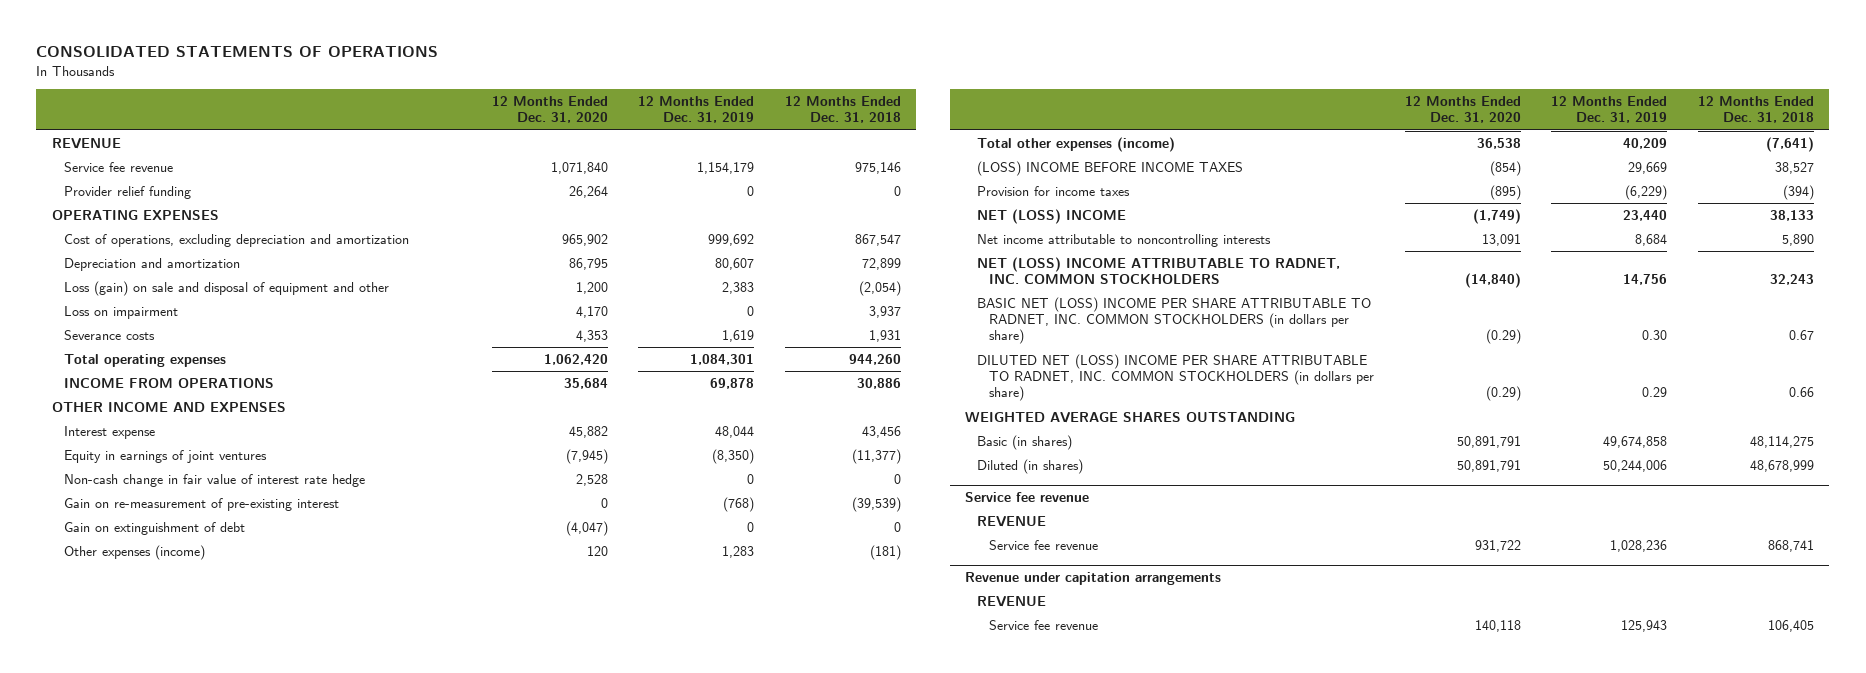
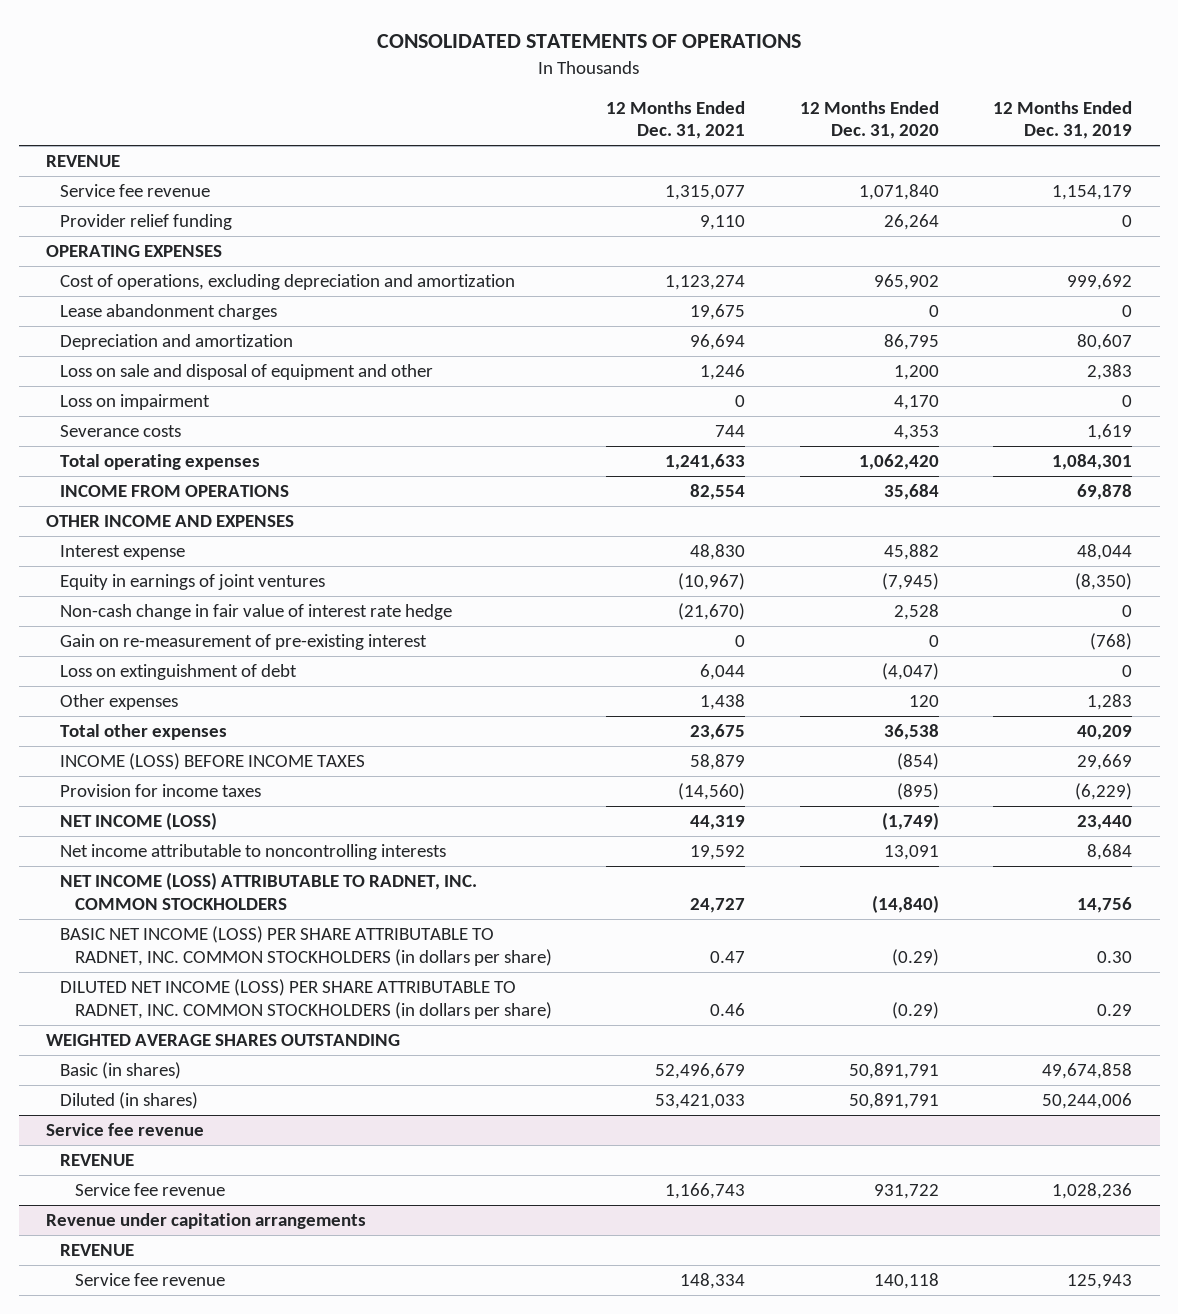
- | 12 Months Ended Dec. 31, 2020 | 12 Months Ended Dec. 31, 2019 | 12 Months Ended Dec. 31, 2018
+ | 12 Months Ended Dec. 31, 2021 | 12 Months Ended Dec. 31, 2020 | 12 Months Ended Dec. 31, 2019
+ Lease abandonment charges | 19,675 | 0 | 0
- Loss (gain) on sale and disposal of equipment and other | 1,200 | 2,383 | (2,054)
+ Loss on sale and disposal of equipment and other | 1,246 | 1,200 | 2,383
- Gain on extinguishment of debt | (4,047) | 0 | 0
- Other expenses (income) | 120 | 1,283 | (181)
- Total other expenses (income) | 36,538 | 40,209 | (7,641)
- (LOSS) INCOME BEFORE INCOME TAXES | (854) | 29,669 | 38,527
+ Loss on extinguishment of debt | 6,044 | (4,047) | 0
+ Other expenses | 1,438 | 120 | 1,283
+ Total other expenses | 23,675 | 36,538 | 40,209
+ INCOME (LOSS) BEFORE INCOME TAXES | 58,879 | (854) | 29,669
- NET (LOSS) INCOME | (1,749) | 23,440 | 38,133
+ NET INCOME (LOSS) | 44,319 | (1,749) | 23,440
- NET (LOSS) INCOME ATTRIBUTABLE TO RADNET, INC. COMMON STOCKHOLDERS | (14,840) | 14,756 | 32,243
- BASIC NET (LOSS) INCOME PER SHARE ATTRIBUTABLE TO RADNET, INC. COMMON STOCKHOLDERS (in dollars per share) | (0.29) | 0.30 | 0.67
- DILUTED NET (LOSS) INCOME PER SHARE ATTRIBUTABLE TO RADNET, INC. COMMON STOCKHOLDERS (in dollars per share) | (0.29) | 0.29 | 0.66
+ NET INCOME (LOSS) ATTRIBUTABLE TO RADNET, INC. COMMON STOCKHOLDERS | 24,727 | (14,840) | 14,756
+ BASIC NET INCOME (LOSS) PER SHARE ATTRIBUTABLE TO RADNET, INC. COMMON STOCKHOLDERS (in dollars per share) | 0.47 | (0.29) | 0.30
+ DILUTED NET INCOME (LOSS) PER SHARE ATTRIBUTABLE TO RADNET, INC. COMMON STOCKHOLDERS (in dollars per share) | 0.46 | (0.29) | 0.29

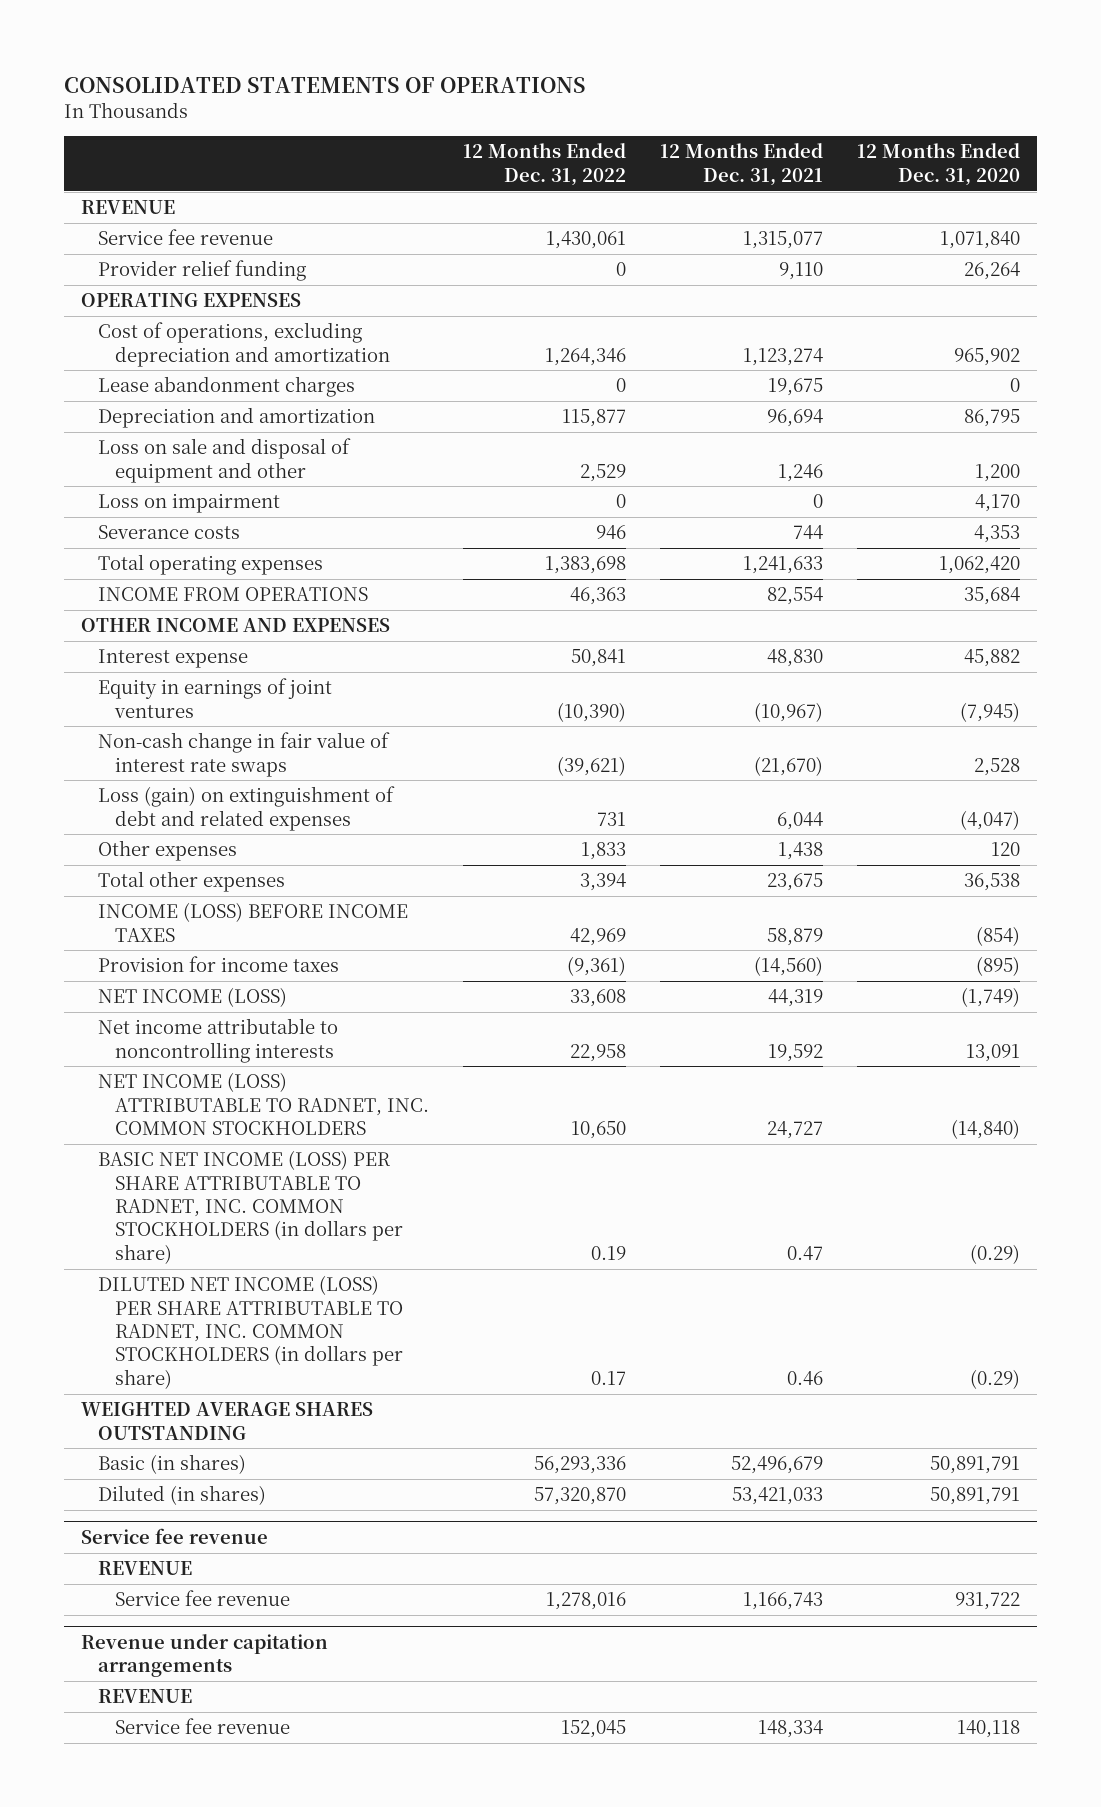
- | 12 Months Ended Dec. 31, 2021 | 12 Months Ended Dec. 31, 2020 | 12 Months Ended Dec. 31, 2019
+ | 12 Months Ended Dec. 31, 2022 | 12 Months Ended Dec. 31, 2021 | 12 Months Ended Dec. 31, 2020
- Non-cash change in fair value of interest rate hedge | (21,670) | 2,528 | 0
- Gain on re-measurement of pre-existing interest | 0 | 0 | (768)
- Loss on extinguishment of debt | 6,044 | (4,047) | 0
+ Non-cash change in fair value of interest rate swaps | (39,621) | (21,670) | 2,528
+ Loss (gain) on extinguishment of debt and related expenses | 731 | 6,044 | (4,047)

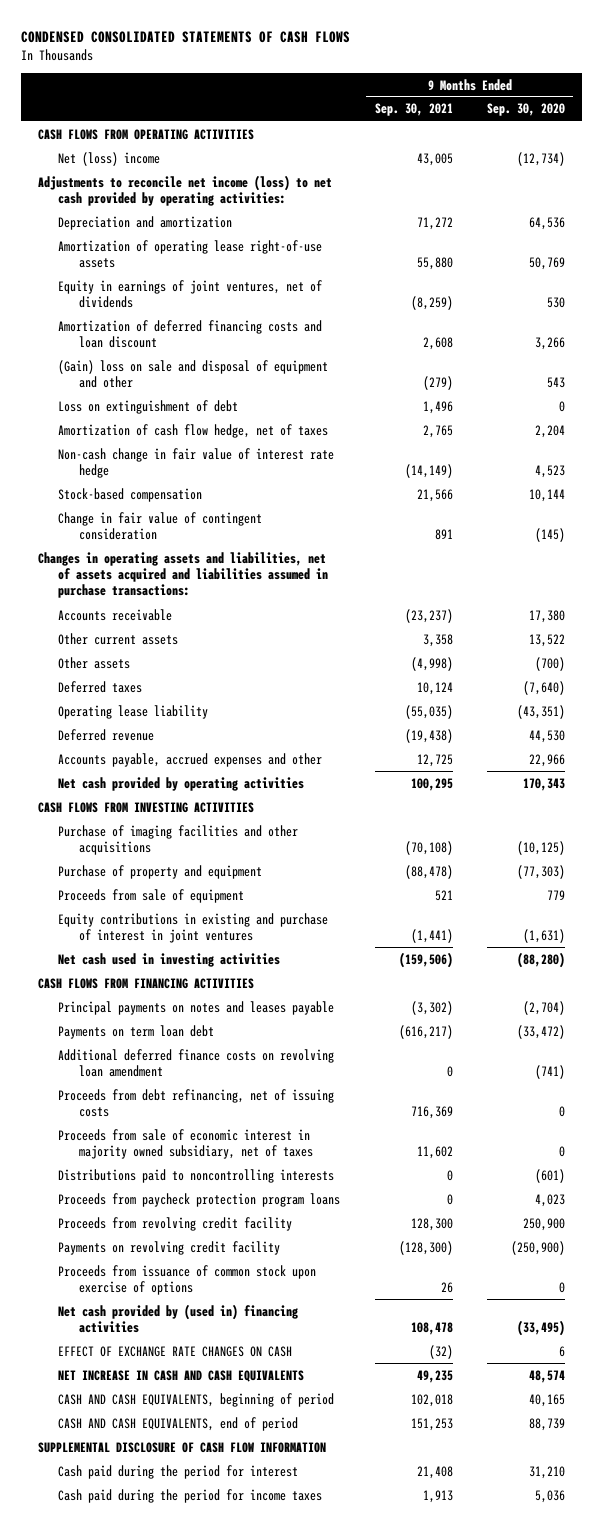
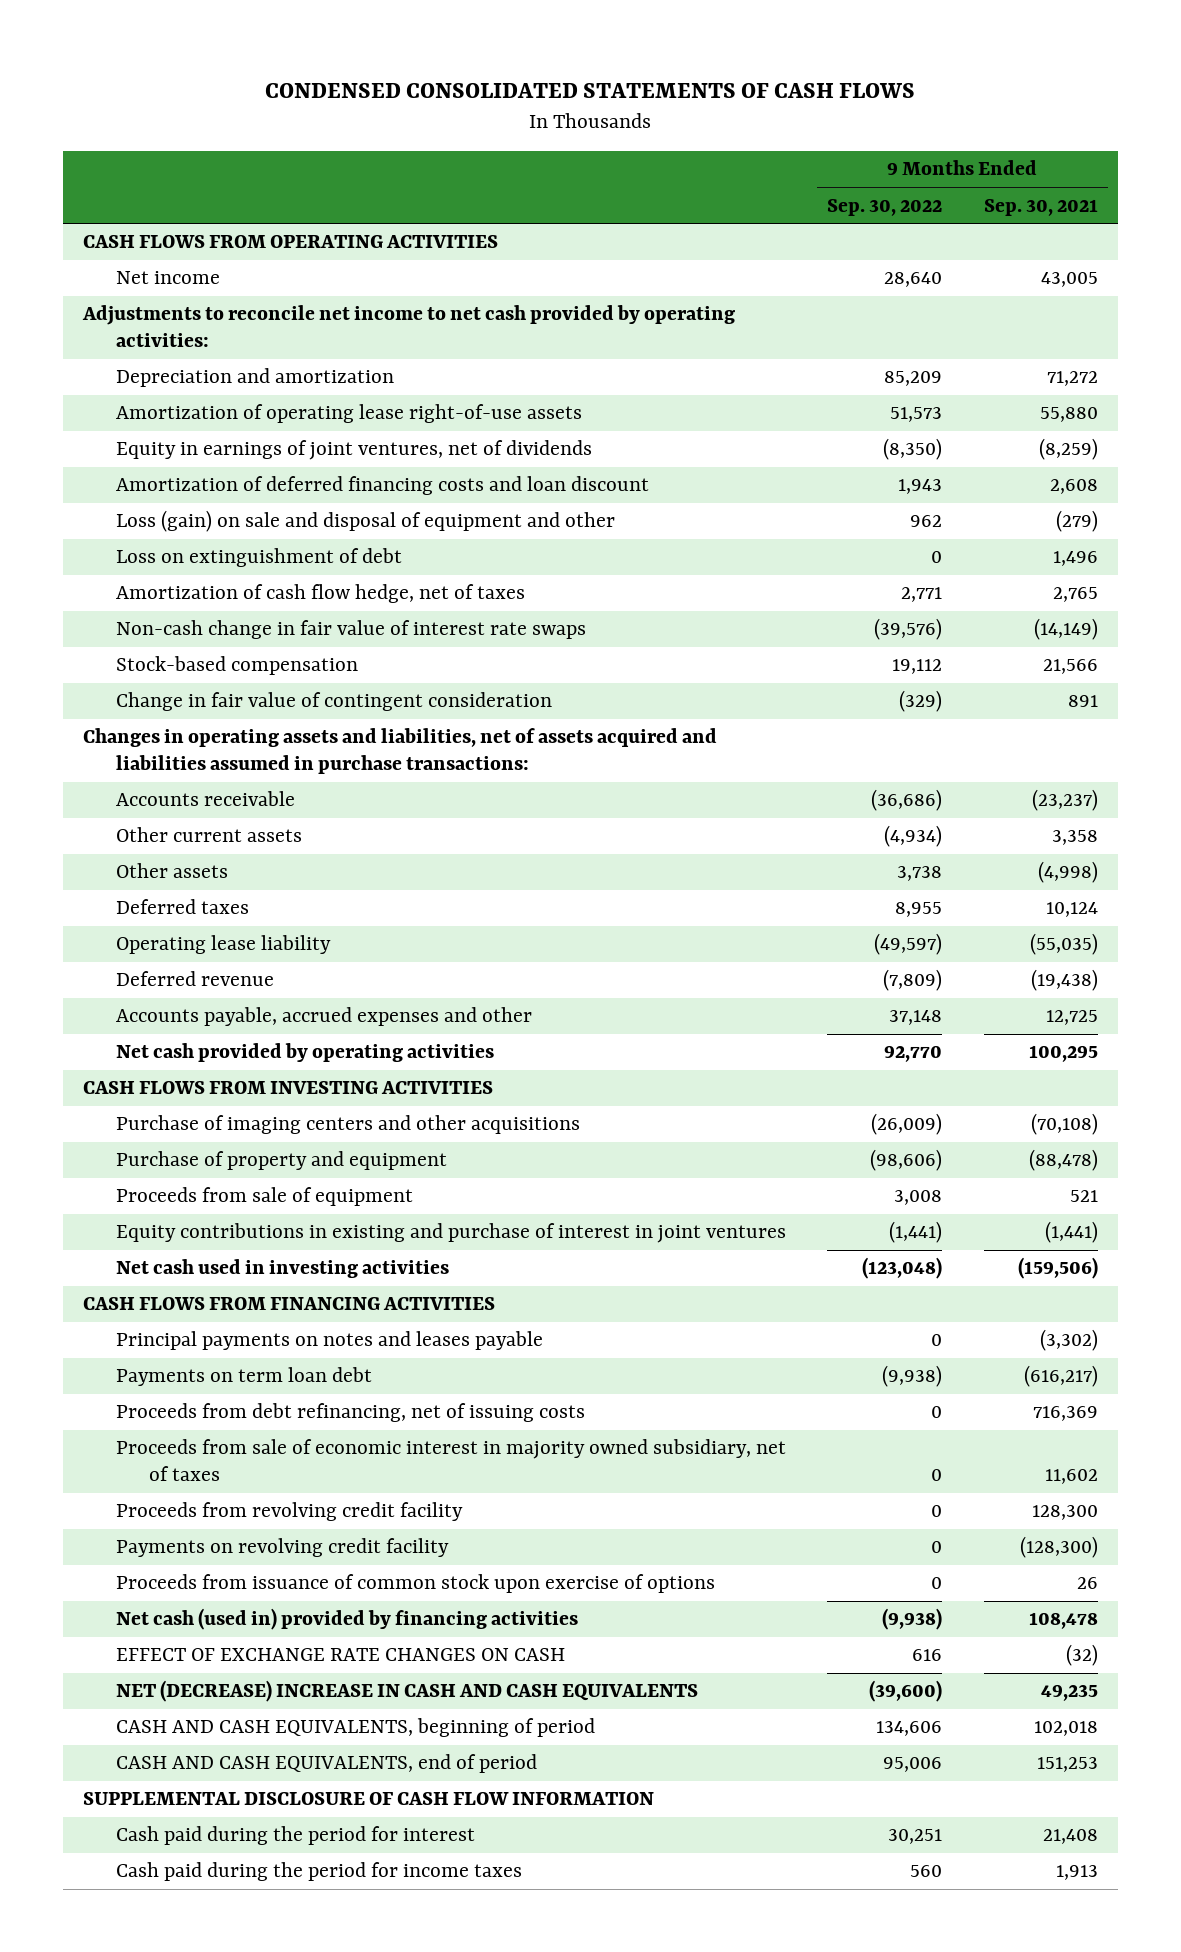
- | 9 Months Ended Sep. 30, 2021 | 9 Months Ended Sep. 30, 2020
+ | 9 Months Ended Sep. 30, 2022 | 9 Months Ended Sep. 30, 2021
- Net (loss) income | 43,005 | (12,734)
- Adjustments to reconcile net income (loss) to net cash provided by operating activities:
+ Net income | 28,640 | 43,005
+ Adjustments to reconcile net income to net cash provided by operating activities:
- (Gain) loss on sale and disposal of equipment and other | (279) | 543
+ Loss (gain) on sale and disposal of equipment and other | 962 | (279)
- Non-cash change in fair value of interest rate hedge | (14,149) | 4,523
+ Non-cash change in fair value of interest rate swaps | (39,576) | (14,149)
- Purchase of imaging facilities and other acquisitions | (70,108) | (10,125)
+ Purchase of imaging centers and other acquisitions | (26,009) | (70,108)
- Additional deferred finance costs on revolving loan amendment | 0 | (741)
- Distributions paid to noncontrolling interests | 0 | (601)
- Proceeds from paycheck protection program loans | 0 | 4,023
- Net cash provided by (used in) financing activities | 108,478 | (33,495)
+ Net cash (used in) provided by financing activities | (9,938) | 108,478
- NET INCREASE IN CASH AND CASH EQUIVALENTS | 49,235 | 48,574
+ NET (DECREASE) INCREASE IN CASH AND CASH EQUIVALENTS | (39,600) | 49,235

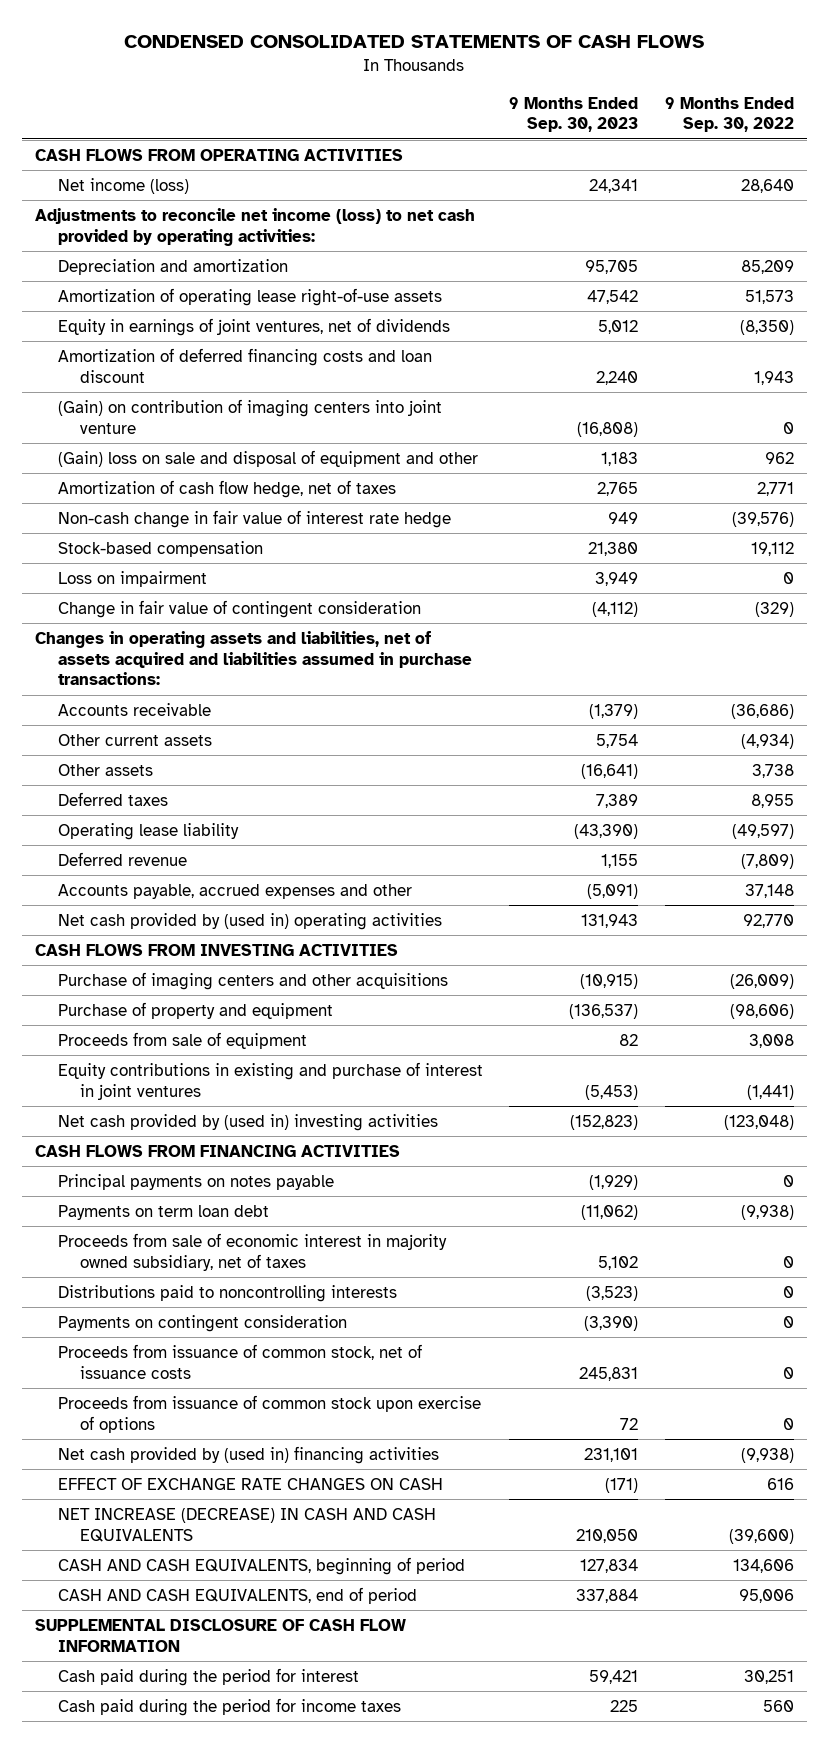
- | 9 Months Ended Sep. 30, 2022 | 9 Months Ended Sep. 30, 2021
+ | 9 Months Ended Sep. 30, 2023 | 9 Months Ended Sep. 30, 2022
- Net income | 28,640 | 43,005
- Adjustments to reconcile net income to net cash provided by operating activities:
+ Net income (loss) | 24,341 | 28,640
+ Adjustments to reconcile net income (loss) to net cash provided by operating activities:
- Loss (gain) on sale and disposal of equipment and other | 962 | (279)
- Loss on extinguishment of debt | 0 | 1,496
+ (Gain) on contribution of imaging centers into joint venture | (16,808) | 0
+ (Gain) loss on sale and disposal of equipment and other | 1,183 | 962
- Non-cash change in fair value of interest rate swaps | (39,576) | (14,149)
+ Non-cash change in fair value of interest rate hedge | 949 | (39,576)
+ Loss on impairment | 3,949 | 0
- Net cash provided by operating activities | 92,770 | 100,295
+ Net cash provided by (used in) operating activities | 131,943 | 92,770
- Net cash used in investing activities | (123,048) | (159,506)
+ Net cash provided by (used in) investing activities | (152,823) | (123,048)
- Principal payments on notes and leases payable | 0 | (3,302)
+ Principal payments on notes payable | (1,929) | 0
- Proceeds from debt refinancing, net of issuing costs | 0 | 716,369
- Proceeds from revolving credit facility | 0 | 128,300
- Payments on revolving credit facility | 0 | (128,300)
+ Distributions paid to noncontrolling interests | (3,523) | 0
+ Payments on contingent consideration | (3,390) | 0
+ Proceeds from issuance of common stock, net of issuance costs | 245,831 | 0
- Net cash (used in) provided by financing activities | (9,938) | 108,478
+ Net cash provided by (used in) financing activities | 231,101 | (9,938)
- NET (DECREASE) INCREASE IN CASH AND CASH EQUIVALENTS | (39,600) | 49,235
+ NET INCREASE (DECREASE) IN CASH AND CASH EQUIVALENTS | 210,050 | (39,600)

